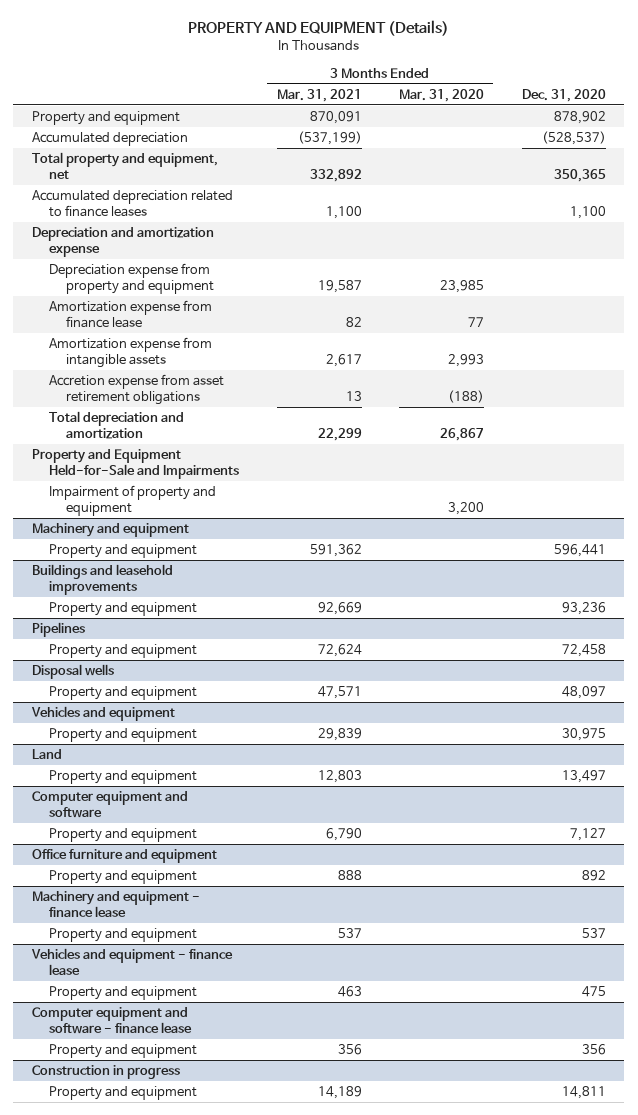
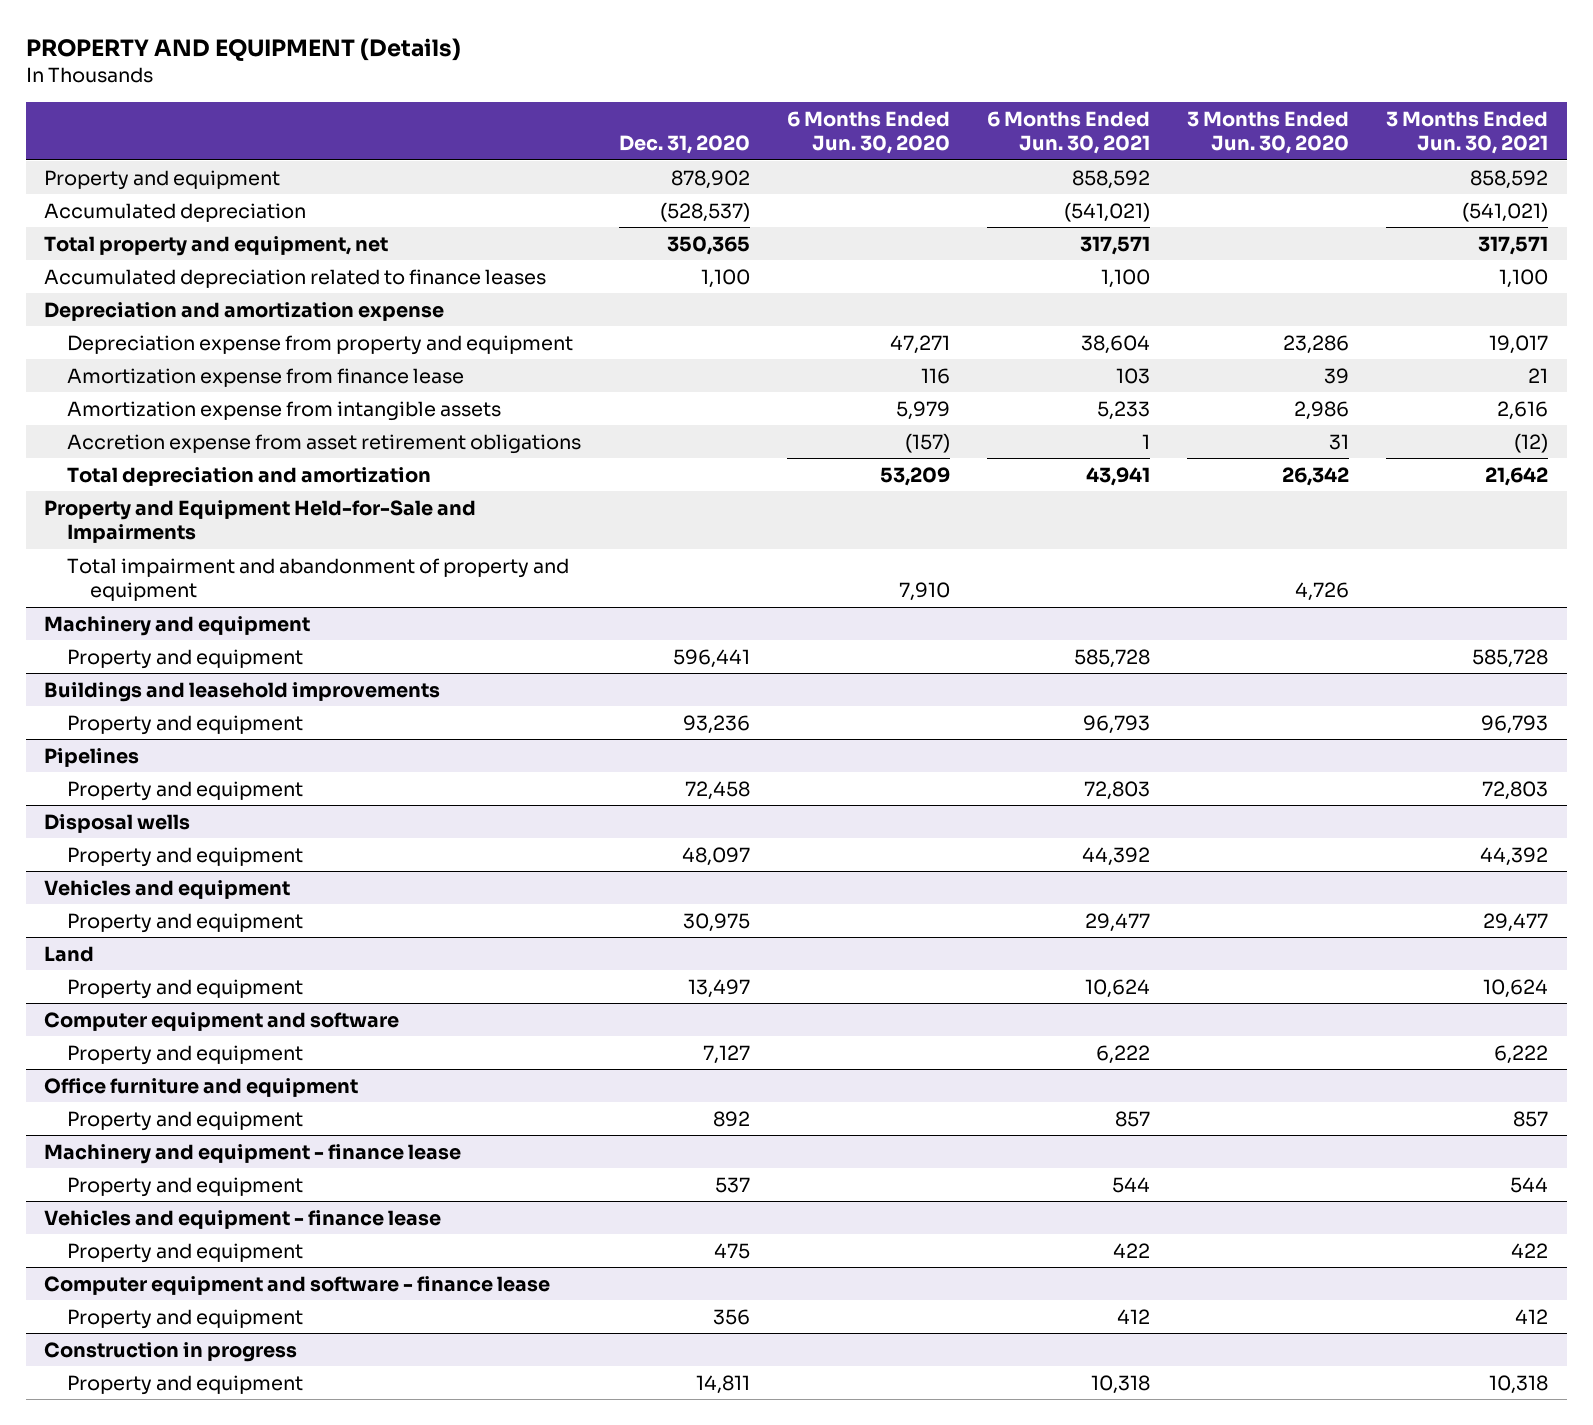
- | 3 Months Ended Mar. 31, 2021 | 3 Months Ended Mar. 31, 2020 | Dec. 31, 2020
+ | Dec. 31, 2020 | 6 Months Ended Jun. 30, 2020 | 6 Months Ended Jun. 30, 2021 | 3 Months Ended Jun. 30, 2020 | 3 Months Ended Jun. 30, 2021
- Impairment of property and equipment | | 3,200 |
+ Total impairment and abandonment of property and equipment | | 7,910 | | 4,726 |

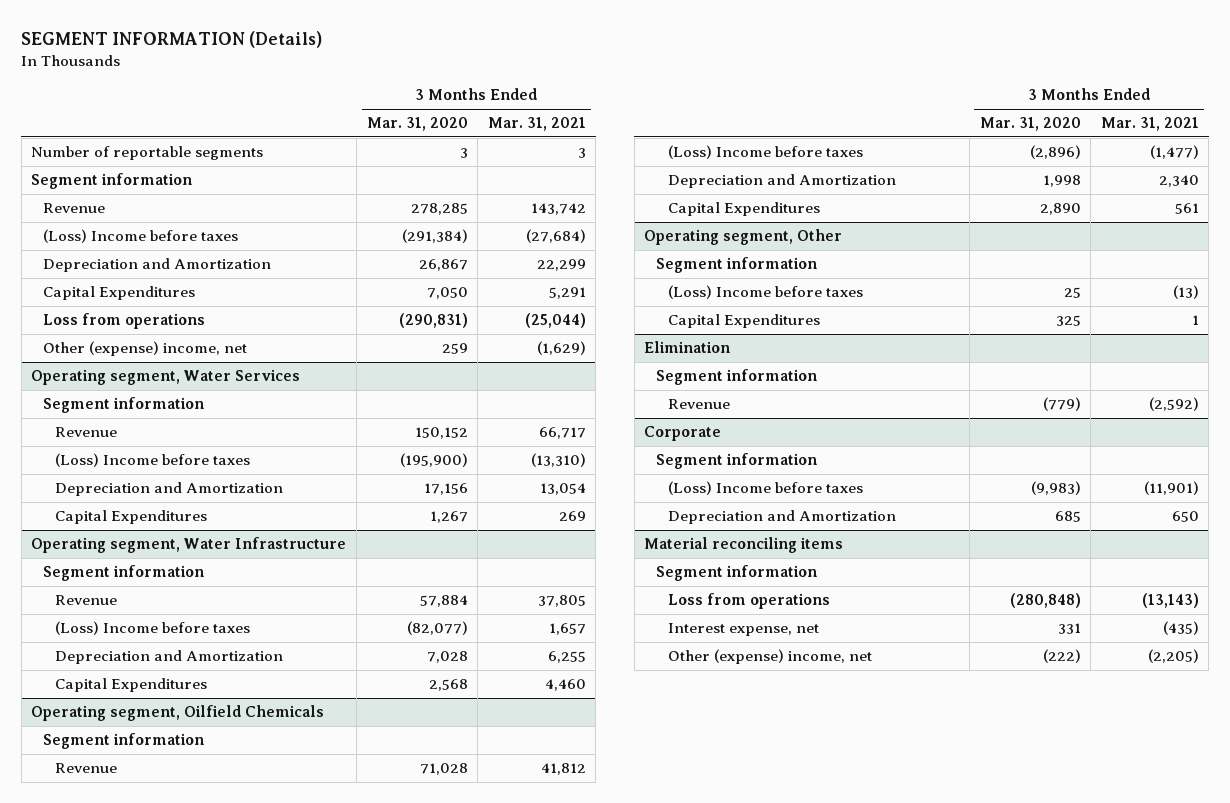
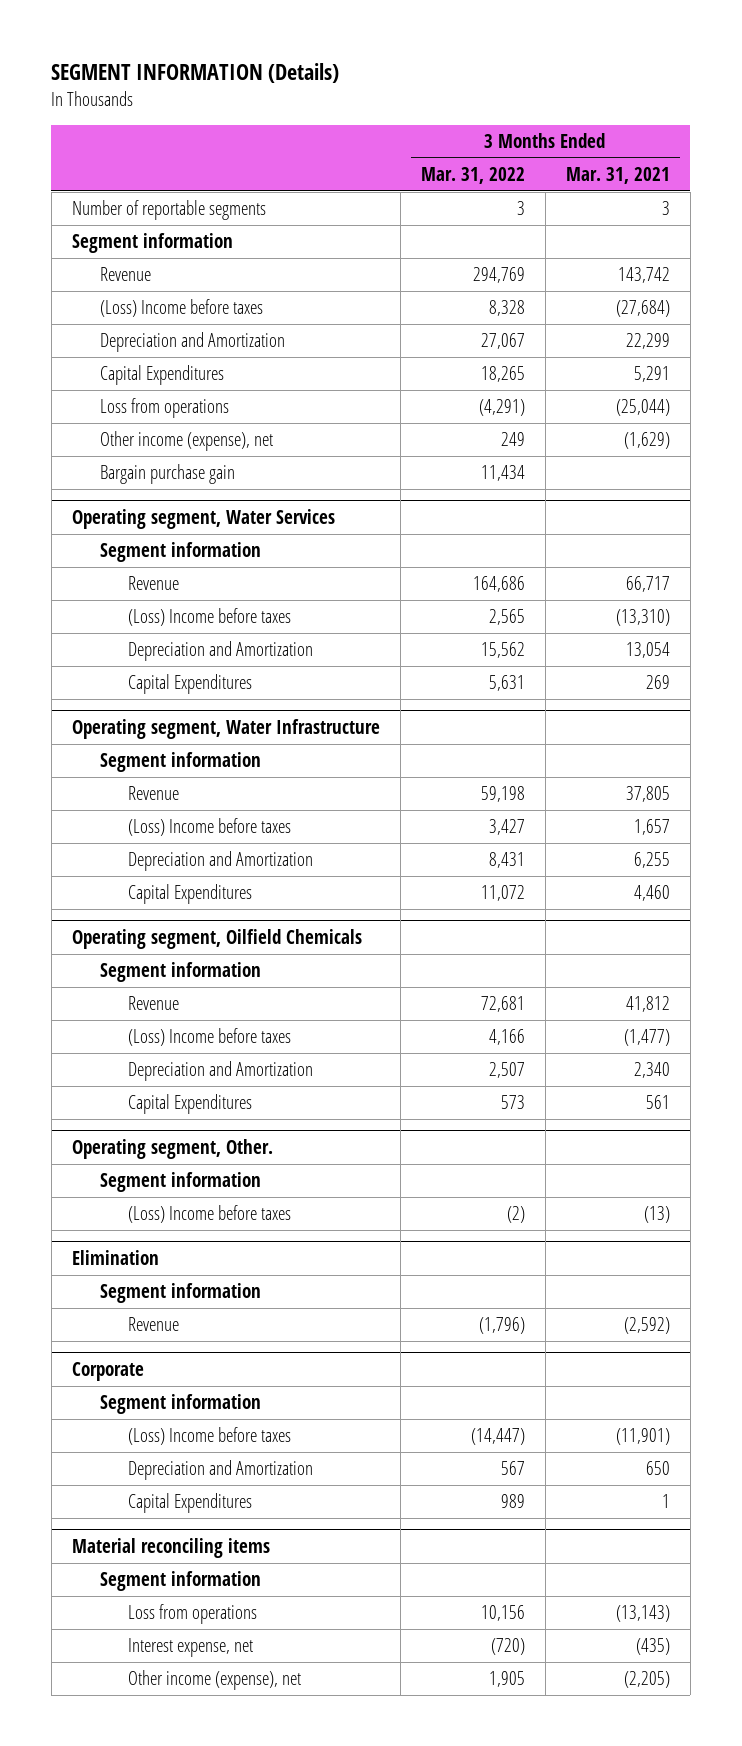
- | 3 Months Ended Mar. 31, 2020 | 3 Months Ended Mar. 31, 2021
+ | 3 Months Ended Mar. 31, 2022 | 3 Months Ended Mar. 31, 2021
- Other (expense) income, net | 259 | (1,629)
+ Other income (expense), net | 249 | (1,629)
+ Bargain purchase gain | 11,434 |
- Operating segment, Other
+ Operating segment, Other.
- Capital Expenditures | 325 | 1
@ Corporate
+ Capital Expenditures | 989 | 1
@ Material reconciling items
- Other (expense) income, net | (222) | (2,205)
+ Other income (expense), net | 1,905 | (2,205)

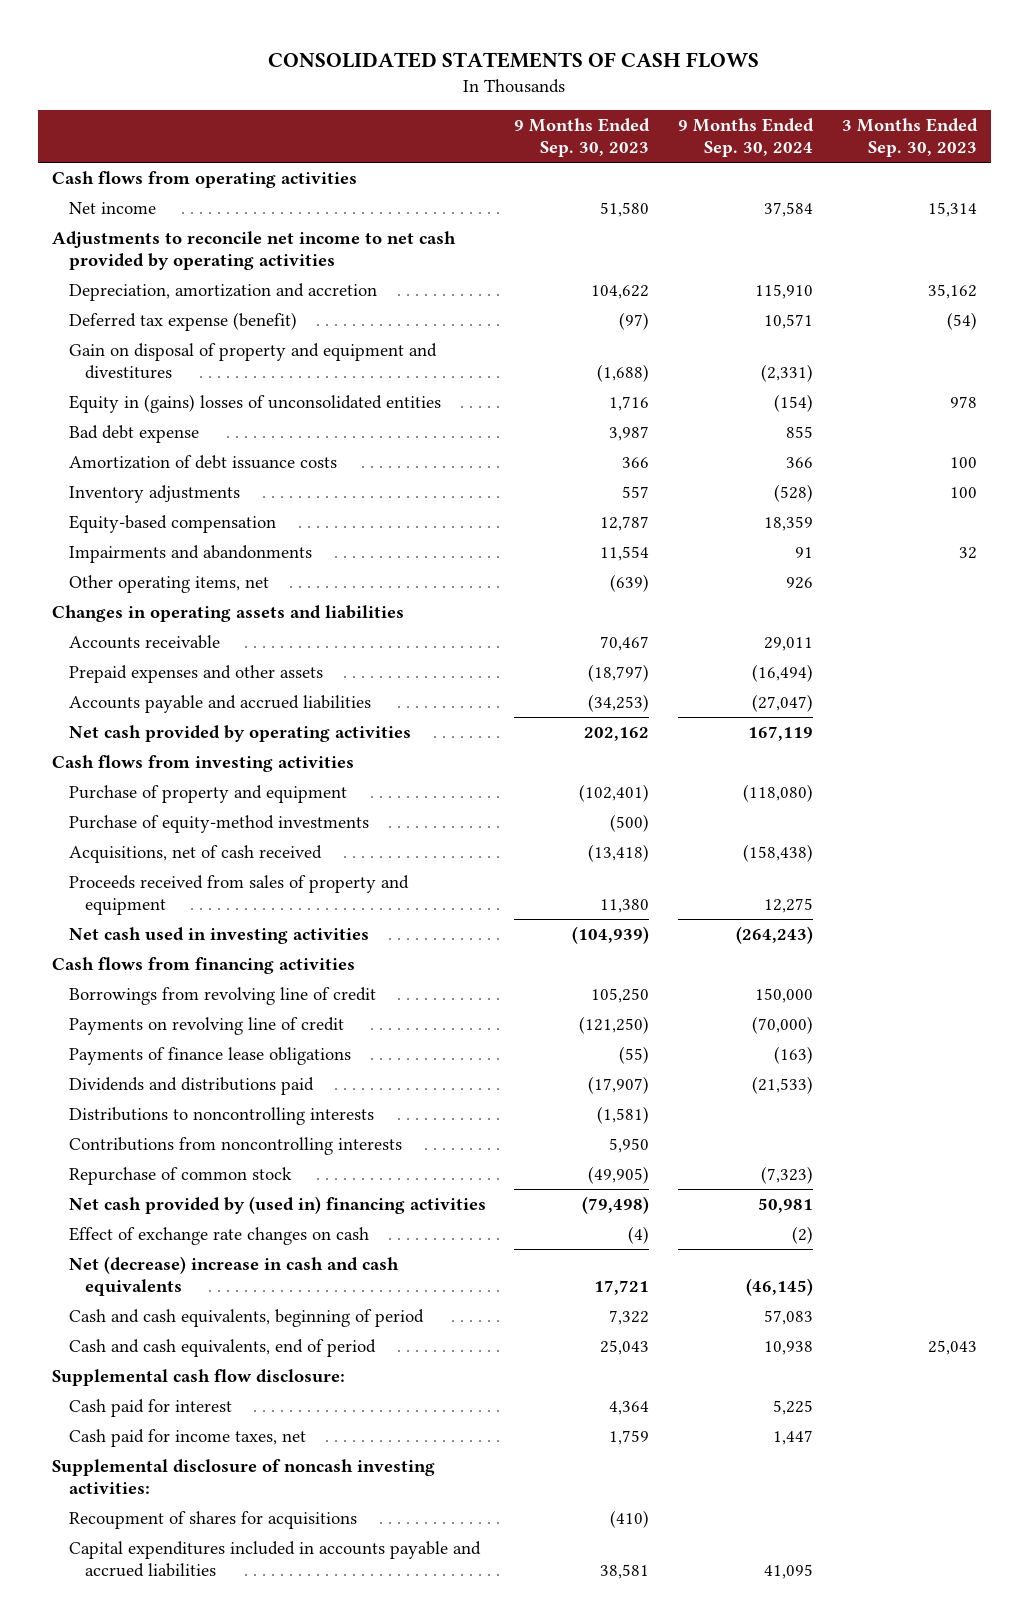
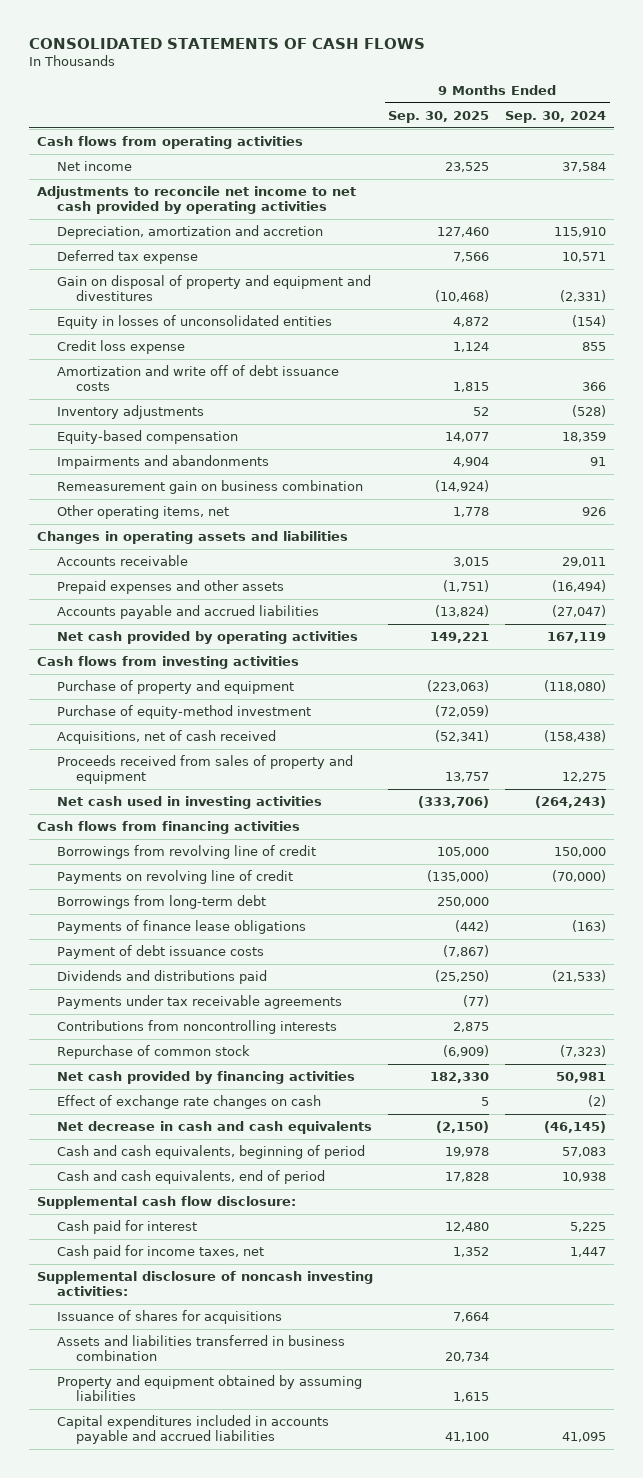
- | 9 Months Ended Sep. 30, 2023 | 9 Months Ended Sep. 30, 2024 | 3 Months Ended Sep. 30, 2023
+ | 9 Months Ended Sep. 30, 2025 | 9 Months Ended Sep. 30, 2024
- Deferred tax expense (benefit) | (97) | 10,571 | (54)
+ Deferred tax expense | 7,566 | 10,571
- Equity in (gains) losses of unconsolidated entities | 1,716 | (154) | 978
- Bad debt expense | 3,987 | 855 |
- Amortization of debt issuance costs | 366 | 366 | 100
+ Equity in losses of unconsolidated entities | 4,872 | (154)
+ Credit loss expense | 1,124 | 855
+ Amortization and write off of debt issuance costs | 1,815 | 366
+ Remeasurement gain on business combination | (14,924) |
- Purchase of equity-method investments | (500) | |
+ Purchase of equity-method investment | (72,059) |
+ Borrowings from long-term debt | 250,000 |
+ Payment of debt issuance costs | (7,867) |
- Distributions to noncontrolling interests | (1,581) | |
+ Payments under tax receivable agreements | (77) |
- Net cash provided by (used in) financing activities | (79,498) | 50,981 |
+ Net cash provided by financing activities | 182,330 | 50,981
- Net (decrease) increase in cash and cash equivalents | 17,721 | (46,145) |
+ Net decrease in cash and cash equivalents | (2,150) | (46,145)
- Recoupment of shares for acquisitions | (410) | |
+ Issuance of shares for acquisitions | 7,664 |
+ Assets and liabilities transferred in business combination | 20,734 |
+ Property and equipment obtained by assuming liabilities | 1,615 |

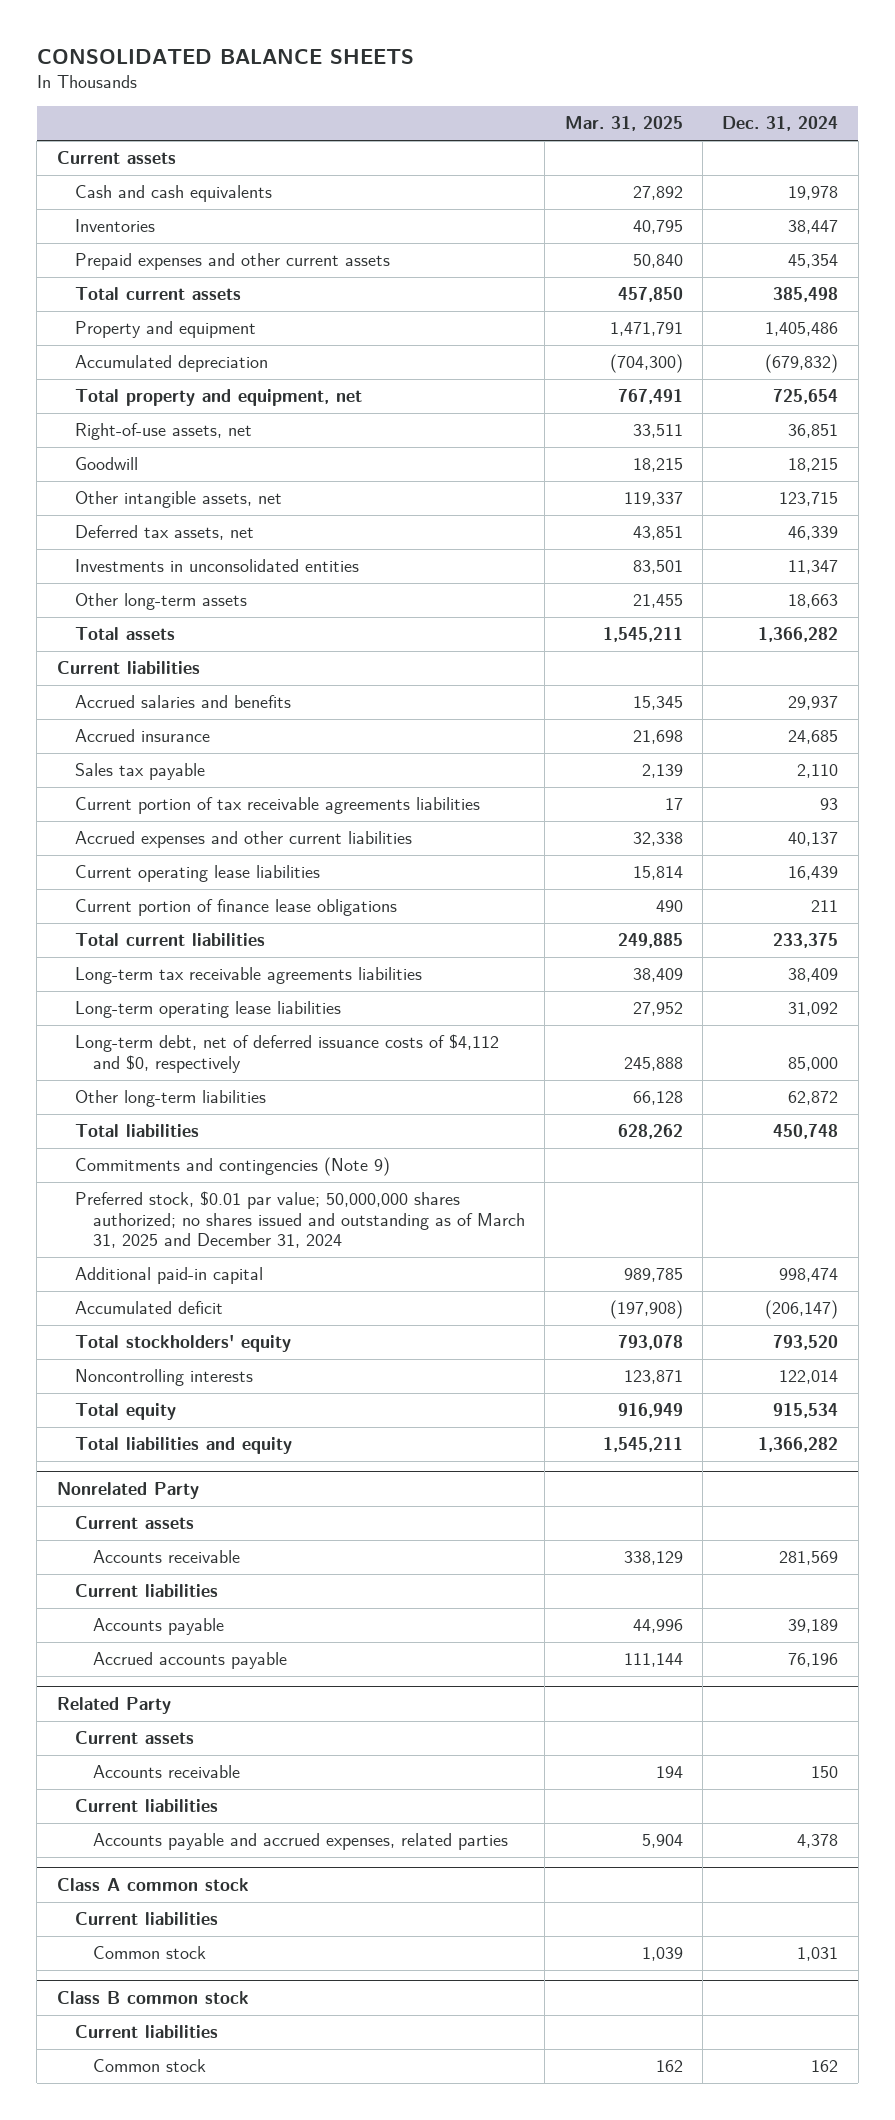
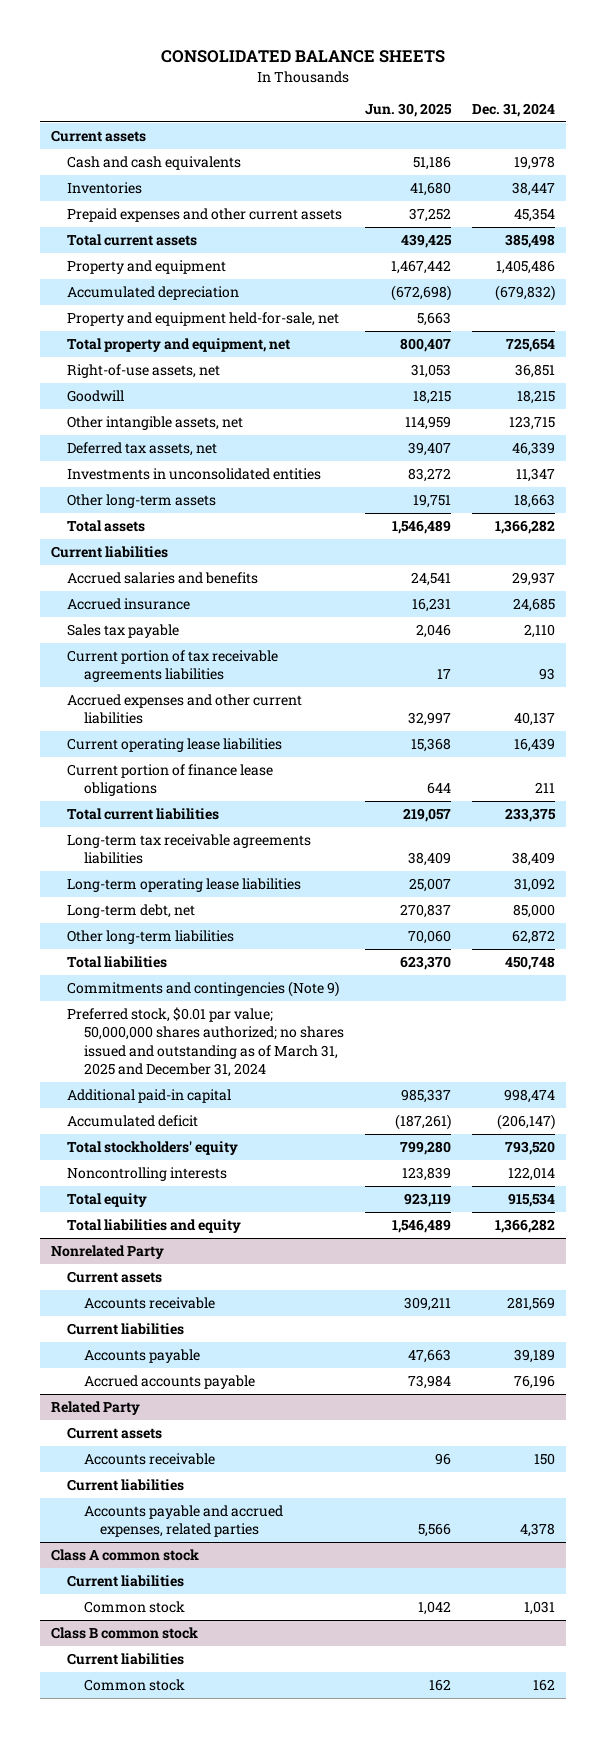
- | Mar. 31, 2025 | Dec. 31, 2024
+ | Jun. 30, 2025 | Dec. 31, 2024
+ Property and equipment held-for-sale, net | 5,663 |
- Long-term debt, net of deferred issuance costs of $4,112 and $0, respectively | 245,888 | 85,000
+ Long-term debt, net | 270,837 | 85,000

